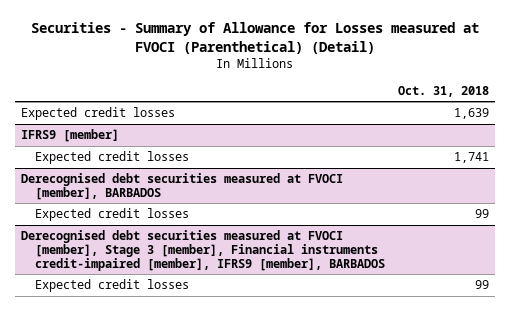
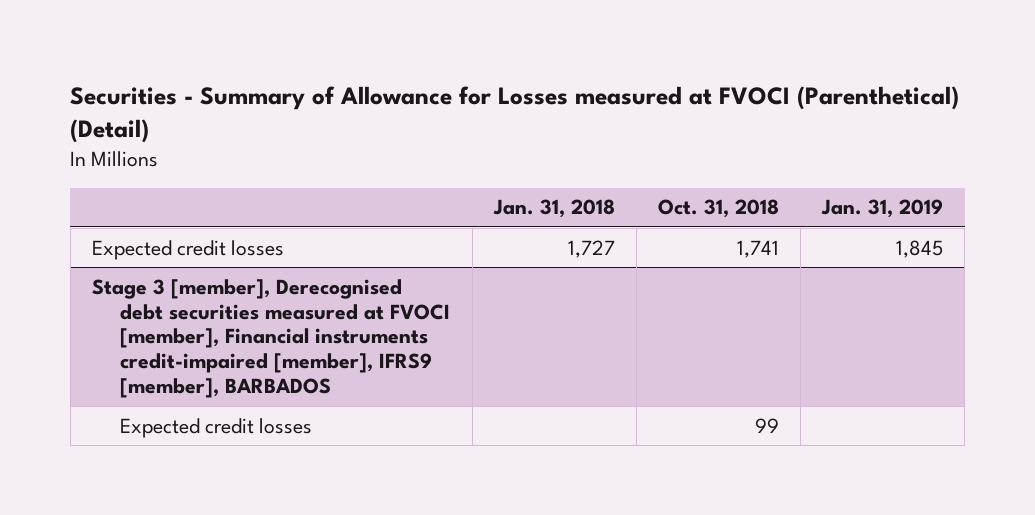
- | Oct. 31, 2018
+ | Jan. 31, 2018 | Oct. 31, 2018 | Jan. 31, 2019
- Expected credit losses | 1,639
- IFRS9 [member]
- Derecognised debt securities measured at FVOCI [member], BARBADOS
- Expected credit losses | 99
- Derecognised debt securities measured at FVOCI [member], Stage 3 [member], Financial instruments credit-impaired [member], IFRS9 [member], BARBADOS
+ Stage 3 [member], Derecognised debt securities measured at FVOCI [member], Financial instruments credit-impaired [member], IFRS9 [member], BARBADOS

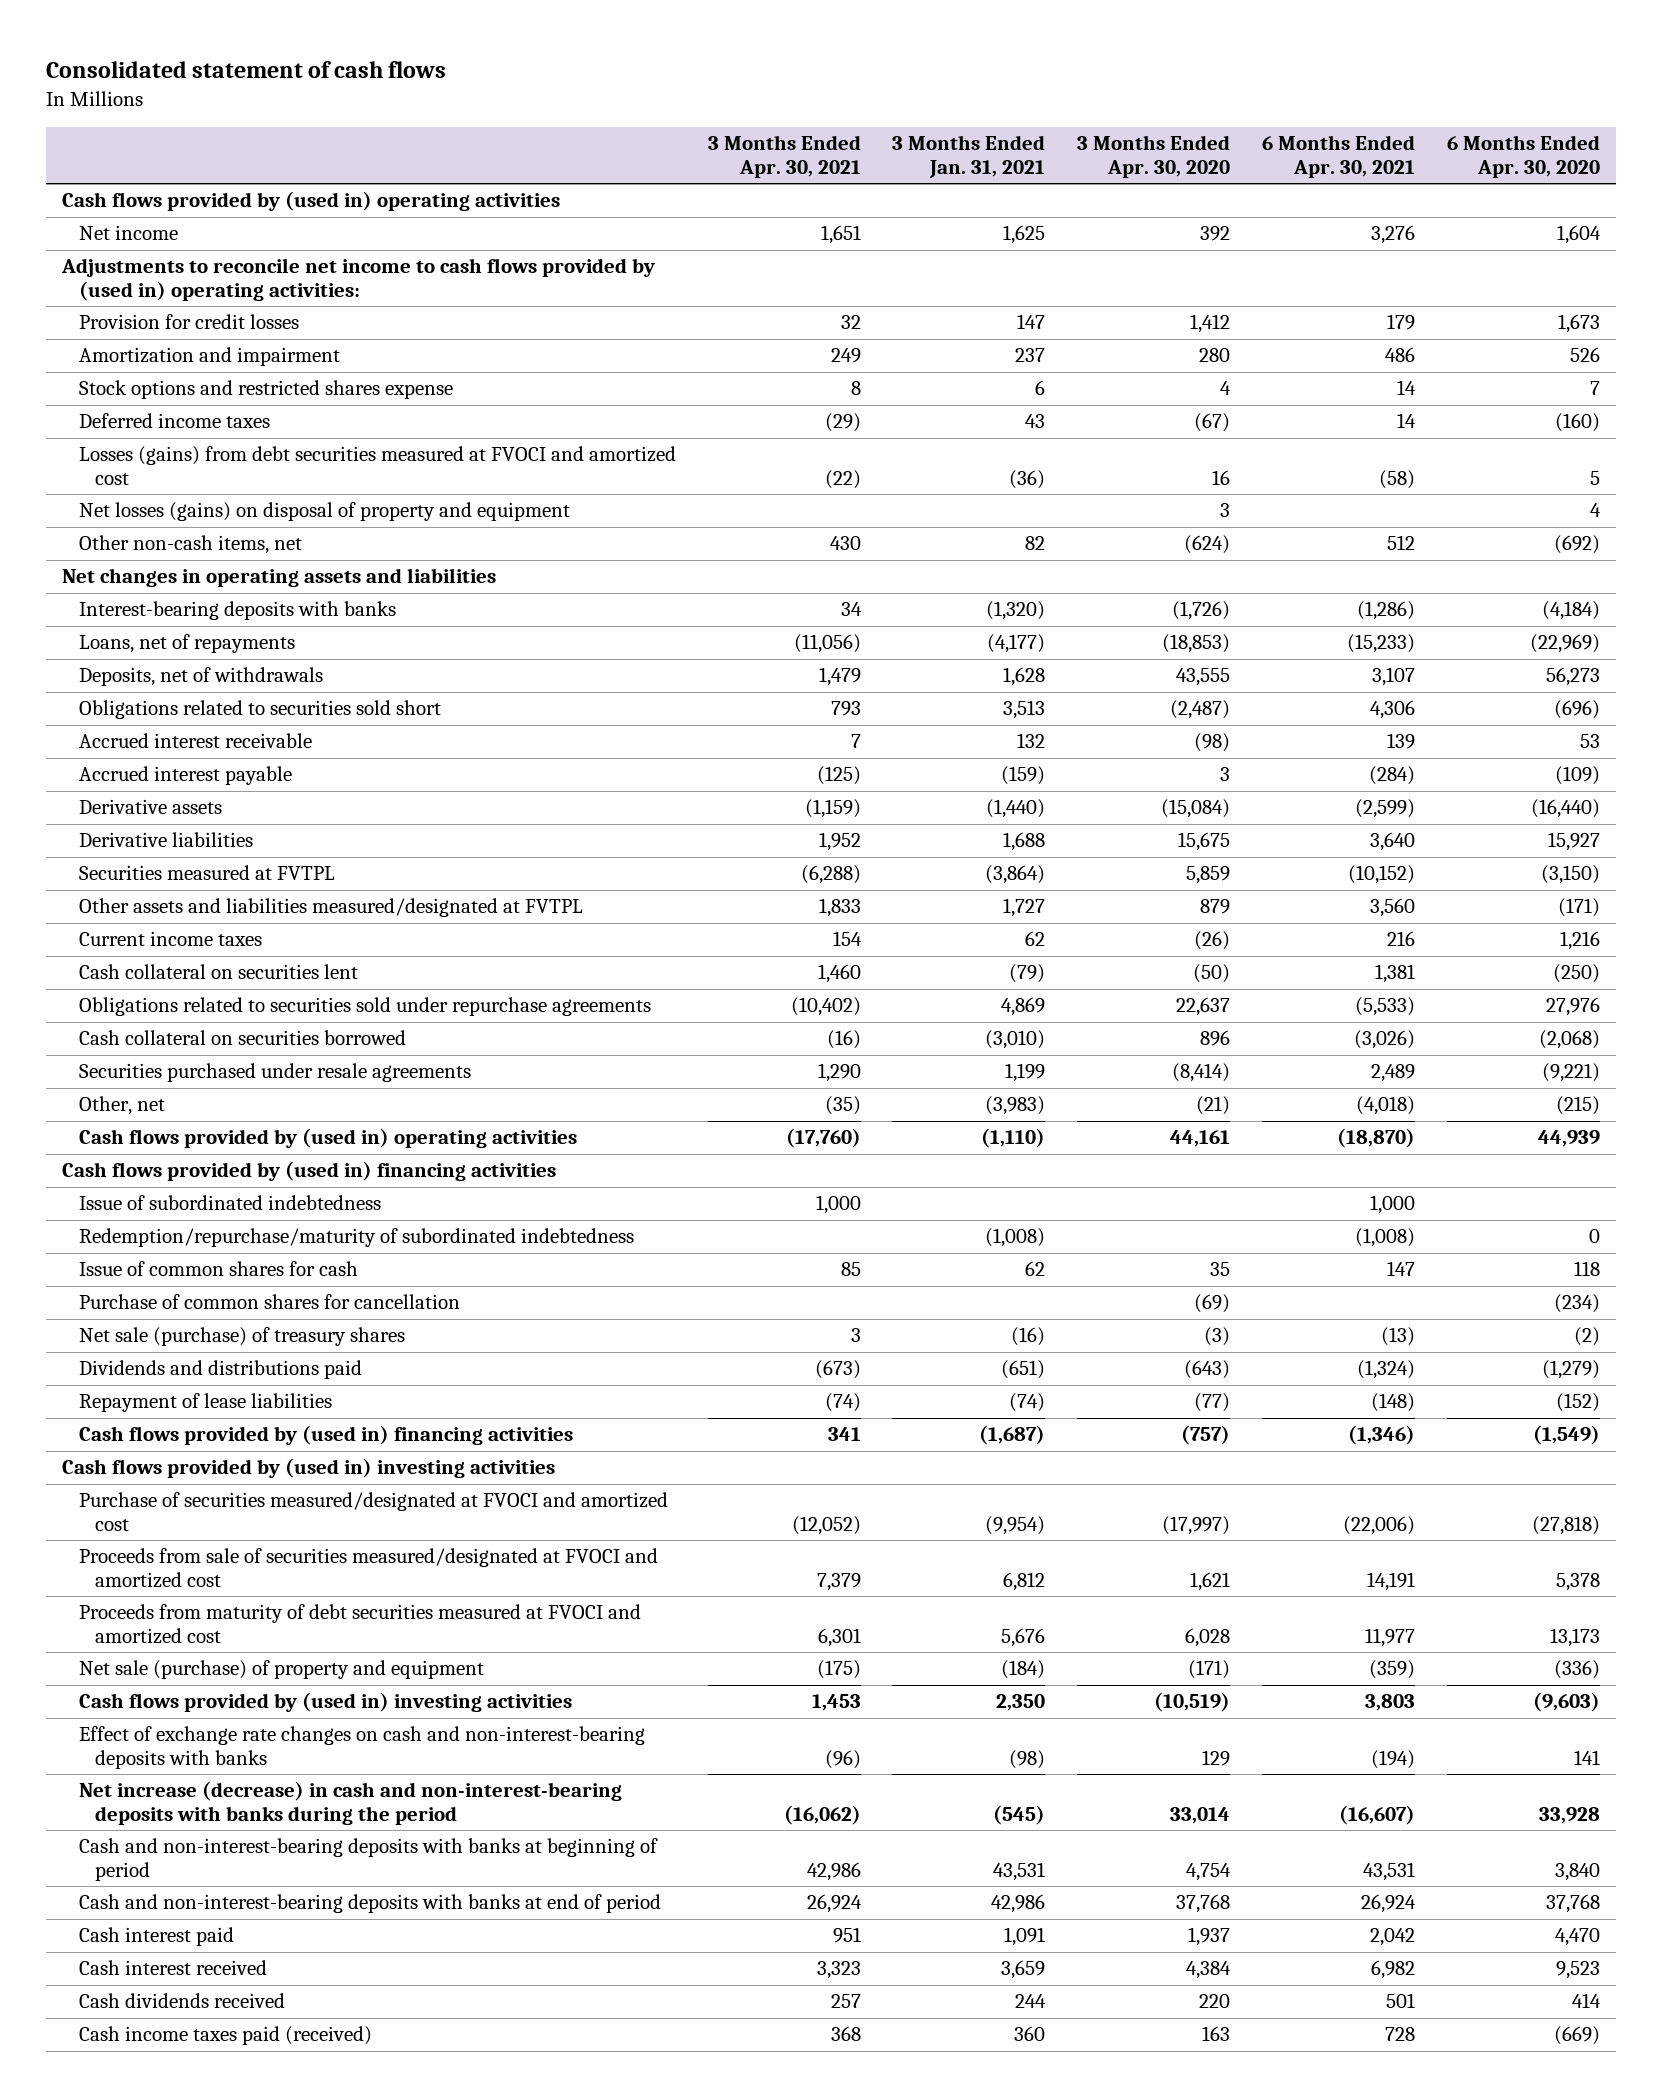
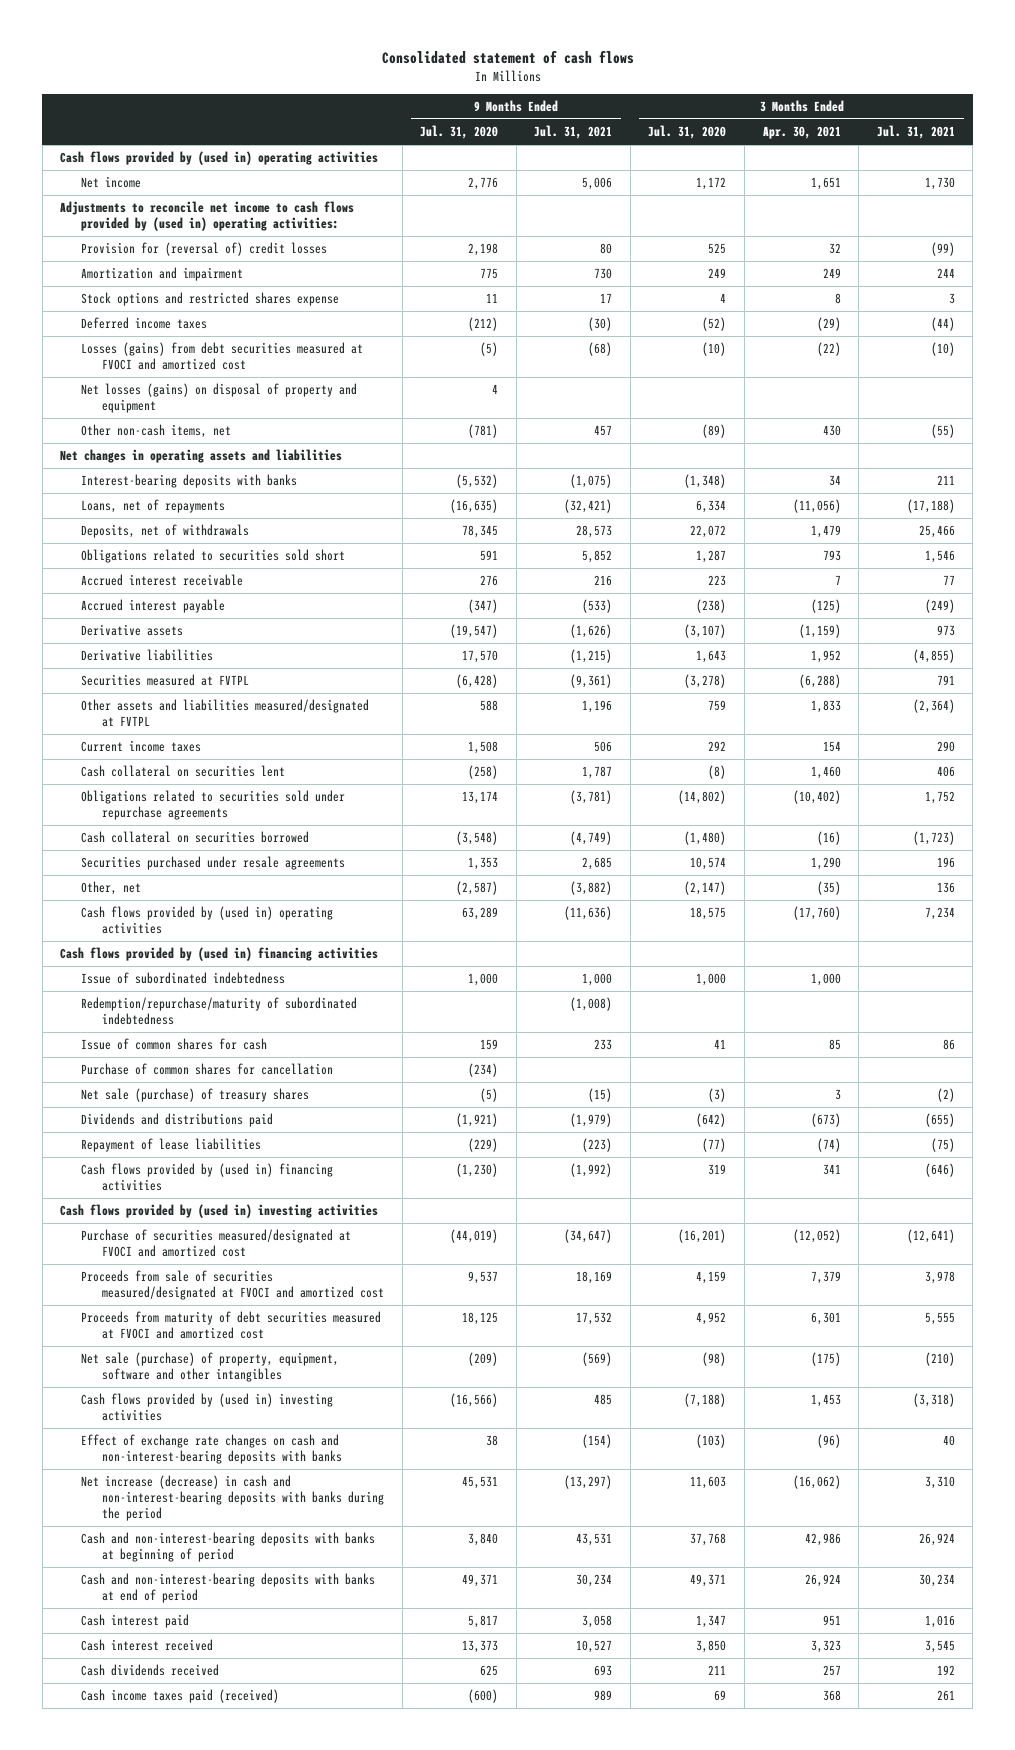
- | 3 Months Ended Apr. 30, 2021 | 3 Months Ended Jan. 31, 2021 | 3 Months Ended Apr. 30, 2020 | 6 Months Ended Apr. 30, 2021 | 6 Months Ended Apr. 30, 2020
+ | 9 Months Ended Jul. 31, 2020 | 9 Months Ended Jul. 31, 2021 | 3 Months Ended Jul. 31, 2020 | 3 Months Ended Apr. 30, 2021 | 3 Months Ended Jul. 31, 2021
- Provision for credit losses | 32 | 147 | 1,412 | 179 | 1,673
+ Provision for (reversal of) credit losses | 2,198 | 80 | 525 | 32 | (99)
- Net sale (purchase) of property and equipment | (175) | (184) | (171) | (359) | (336)
+ Net sale (purchase) of property, equipment, software and other intangibles | (209) | (569) | (98) | (175) | (210)

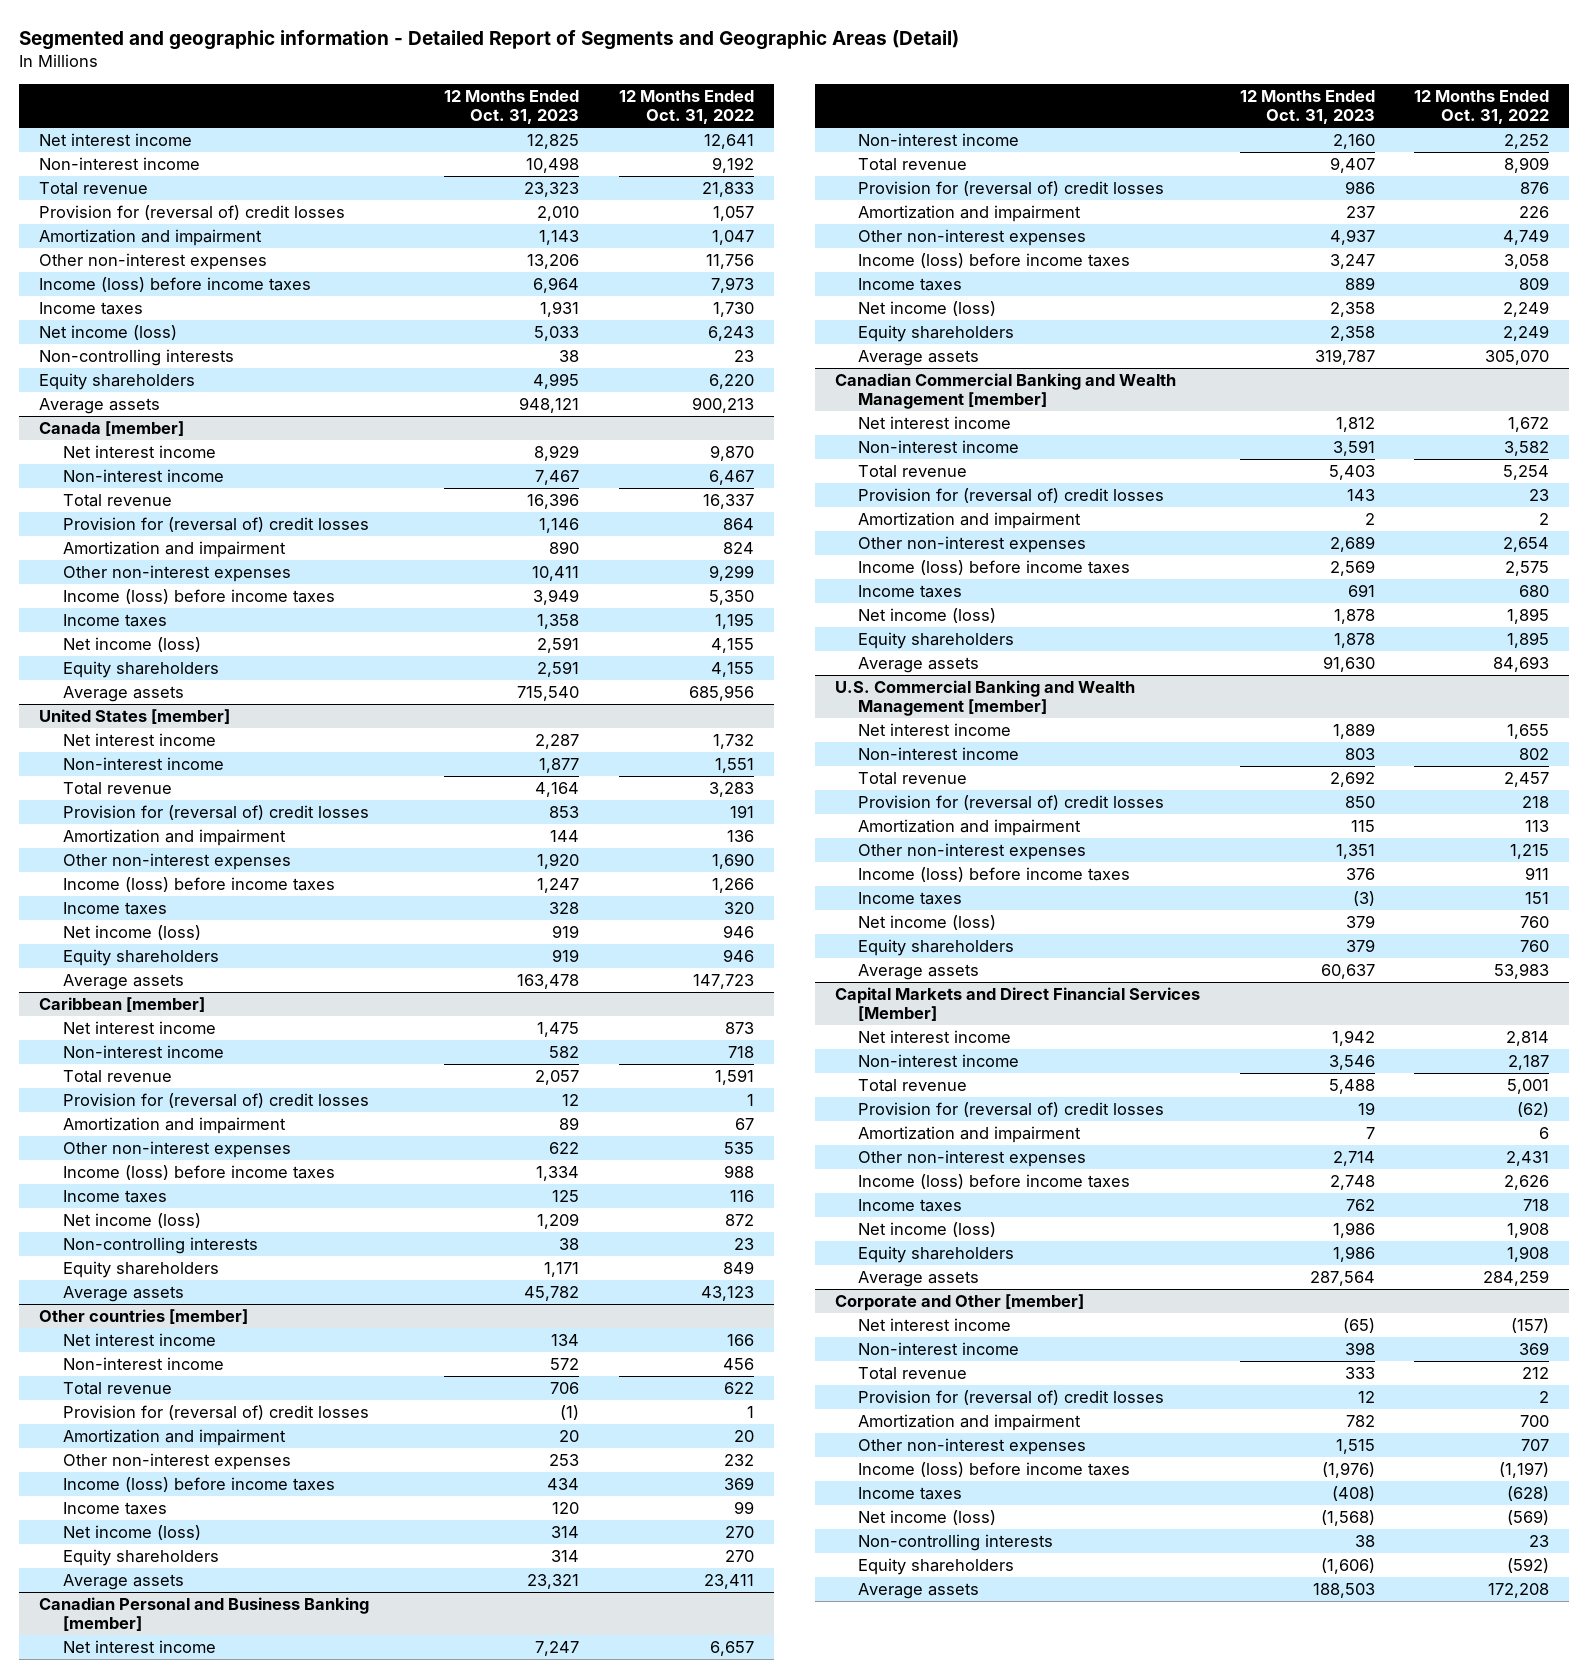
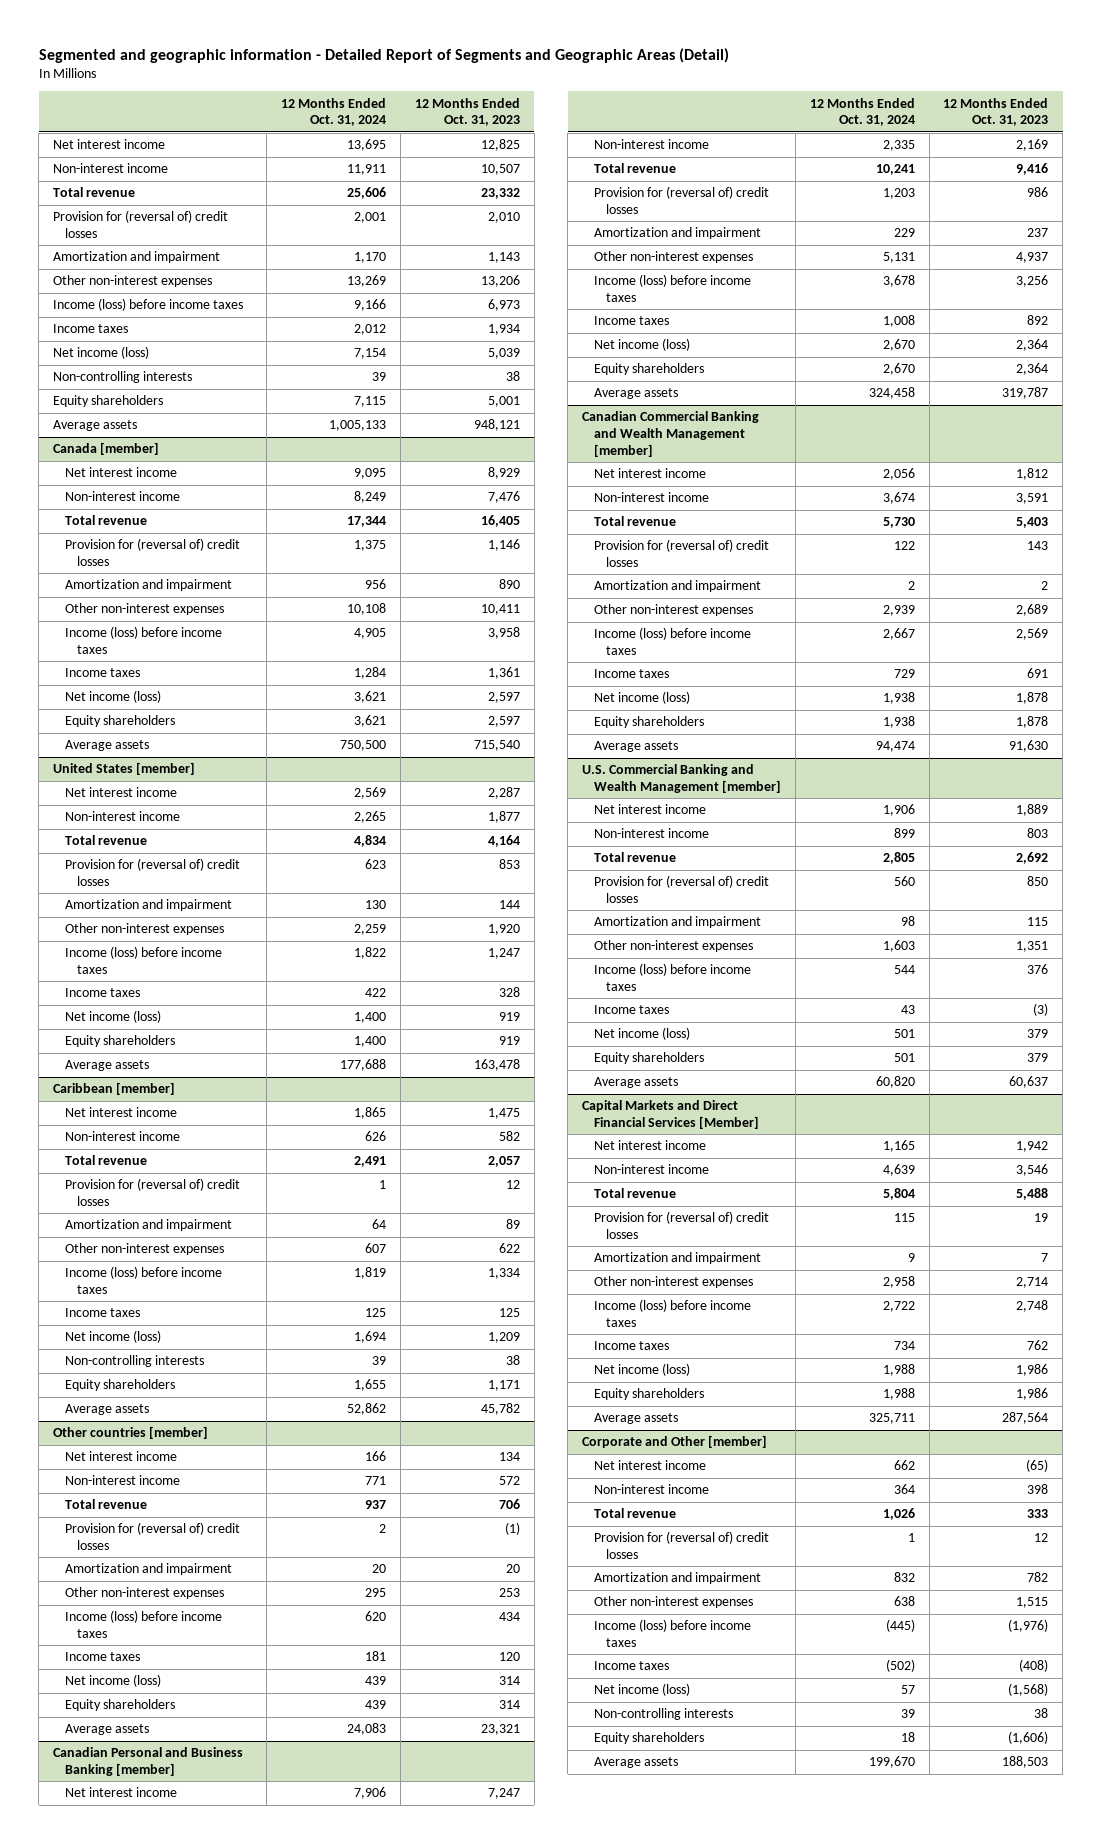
- | 12 Months Ended Oct. 31, 2023 | 12 Months Ended Oct. 31, 2022
+ | 12 Months Ended Oct. 31, 2024 | 12 Months Ended Oct. 31, 2023
- Non-interest income | 10,498 | 9,192
- Total revenue | 23,323 | 21,833
+ Non-interest income | 11,911 | 10,507
+ Total revenue | 25,606 | 23,332
- Income (loss) before income taxes | 6,964 | 7,973
- Income taxes | 1,931 | 1,730
- Net income (loss) | 5,033 | 6,243
+ Income (loss) before income taxes | 9,166 | 6,973
+ Income taxes | 2,012 | 1,934
+ Net income (loss) | 7,154 | 5,039
- Equity shareholders | 4,995 | 6,220
+ Equity shareholders | 7,115 | 5,001
@ Canada [member]
- Non-interest income | 7,467 | 6,467
- Total revenue | 16,396 | 16,337
+ Non-interest income | 8,249 | 7,476
+ Total revenue | 17,344 | 16,405
- Income (loss) before income taxes | 3,949 | 5,350
- Income taxes | 1,358 | 1,195
- Net income (loss) | 2,591 | 4,155
- Equity shareholders | 2,591 | 4,155
+ Income (loss) before income taxes | 4,905 | 3,958
+ Income taxes | 1,284 | 1,361
+ Net income (loss) | 3,621 | 2,597
+ Equity shareholders | 3,621 | 2,597
@ Canadian Personal and Business Banking [member]
- Non-interest income | 2,160 | 2,252
- Total revenue | 9,407 | 8,909
+ Non-interest income | 2,335 | 2,169
+ Total revenue | 10,241 | 9,416
- Income (loss) before income taxes | 3,247 | 3,058
- Income taxes | 889 | 809
- Net income (loss) | 2,358 | 2,249
- Equity shareholders | 2,358 | 2,249
+ Income (loss) before income taxes | 3,678 | 3,256
+ Income taxes | 1,008 | 892
+ Net income (loss) | 2,670 | 2,364
+ Equity shareholders | 2,670 | 2,364

